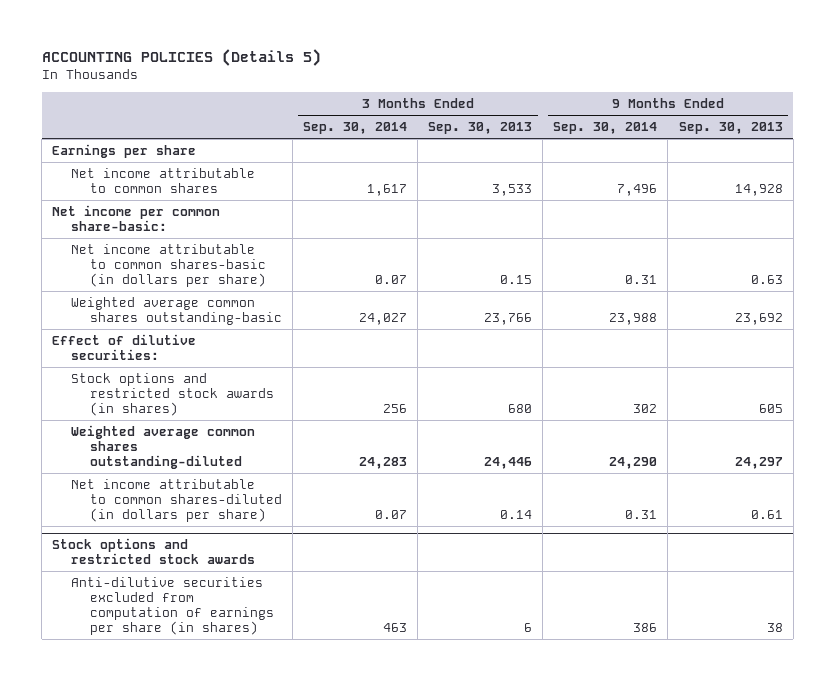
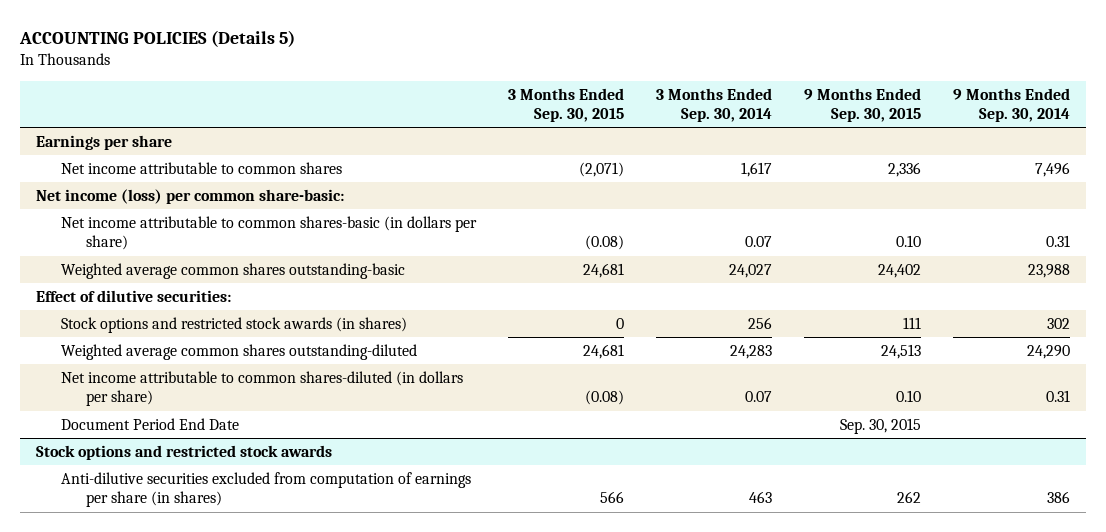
- | 3 Months Ended Sep. 30, 2014 | 3 Months Ended Sep. 30, 2013 | 9 Months Ended Sep. 30, 2014 | 9 Months Ended Sep. 30, 2013
+ | 3 Months Ended Sep. 30, 2015 | 3 Months Ended Sep. 30, 2014 | 9 Months Ended Sep. 30, 2015 | 9 Months Ended Sep. 30, 2014
- Net income per common share-basic:
+ Net income (loss) per common share-basic:
+ Document Period End Date | | | Sep. 30, 2015 |

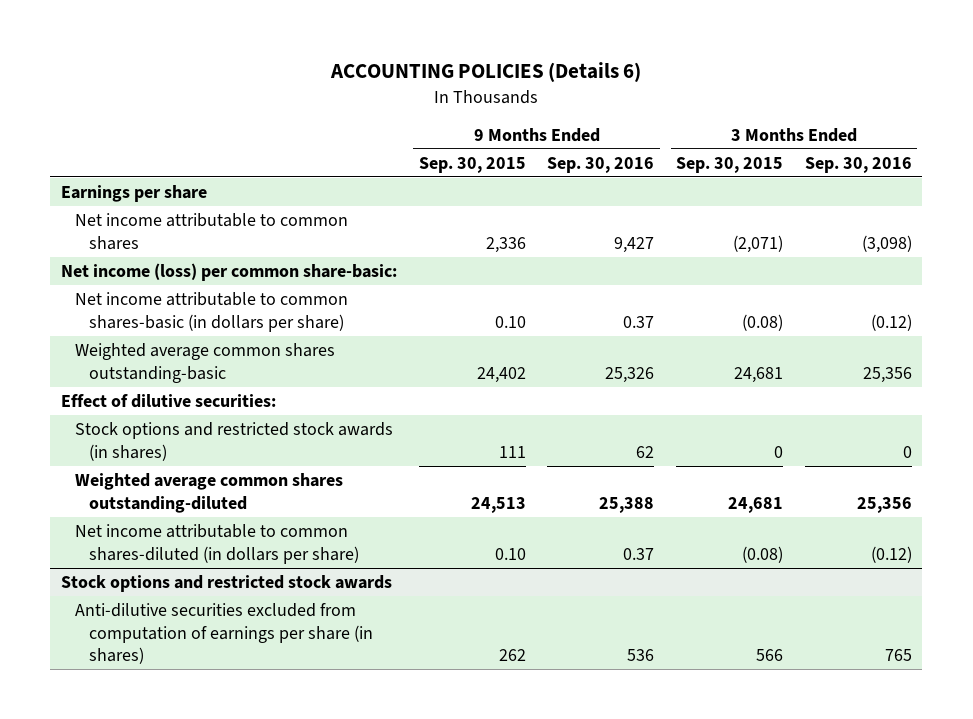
- ACCOUNTING POLICIES (Details 5)
+ ACCOUNTING POLICIES (Details 6)
- | 3 Months Ended Sep. 30, 2015 | 3 Months Ended Sep. 30, 2014 | 9 Months Ended Sep. 30, 2015 | 9 Months Ended Sep. 30, 2014
+ | 9 Months Ended Sep. 30, 2015 | 9 Months Ended Sep. 30, 2016 | 3 Months Ended Sep. 30, 2015 | 3 Months Ended Sep. 30, 2016
- Document Period End Date | | | Sep. 30, 2015 |

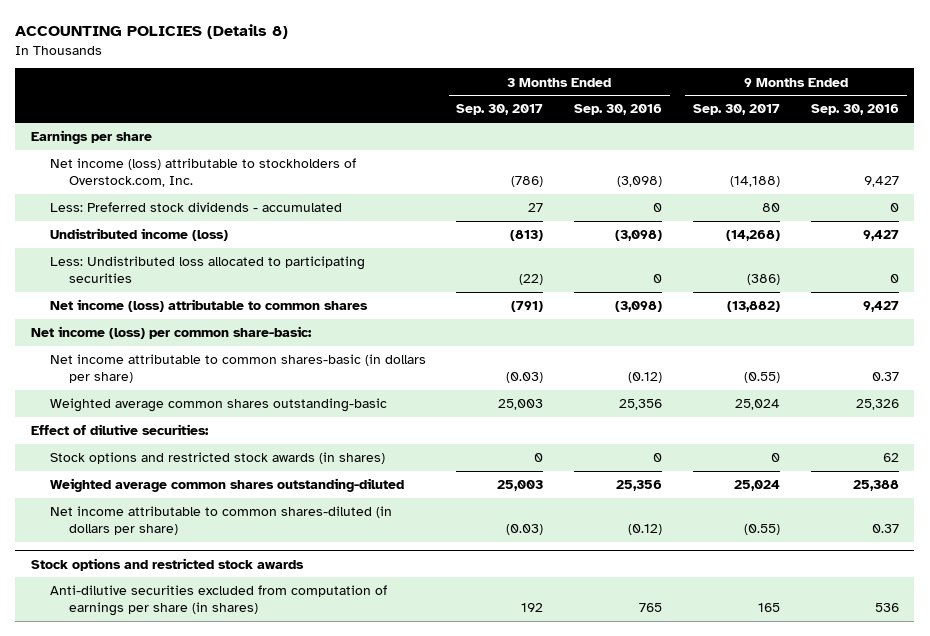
- ACCOUNTING POLICIES (Details 6)
+ ACCOUNTING POLICIES (Details 8)
- | 9 Months Ended Sep. 30, 2015 | 9 Months Ended Sep. 30, 2016 | 3 Months Ended Sep. 30, 2015 | 3 Months Ended Sep. 30, 2016
+ | 3 Months Ended Sep. 30, 2017 | 3 Months Ended Sep. 30, 2016 | 9 Months Ended Sep. 30, 2017 | 9 Months Ended Sep. 30, 2016
- Net income attributable to common shares | 2,336 | 9,427 | (2,071) | (3,098)
+ Net income (loss) attributable to stockholders of Overstock.com, Inc. | (786) | (3,098) | (14,188) | 9,427
+ Less: Preferred stock dividends - accumulated | 27 | 0 | 80 | 0
+ Undistributed income (loss) | (813) | (3,098) | (14,268) | 9,427
+ Less: Undistributed loss allocated to participating securities | (22) | 0 | (386) | 0
+ Net income (loss) attributable to common shares | (791) | (3,098) | (13,882) | 9,427

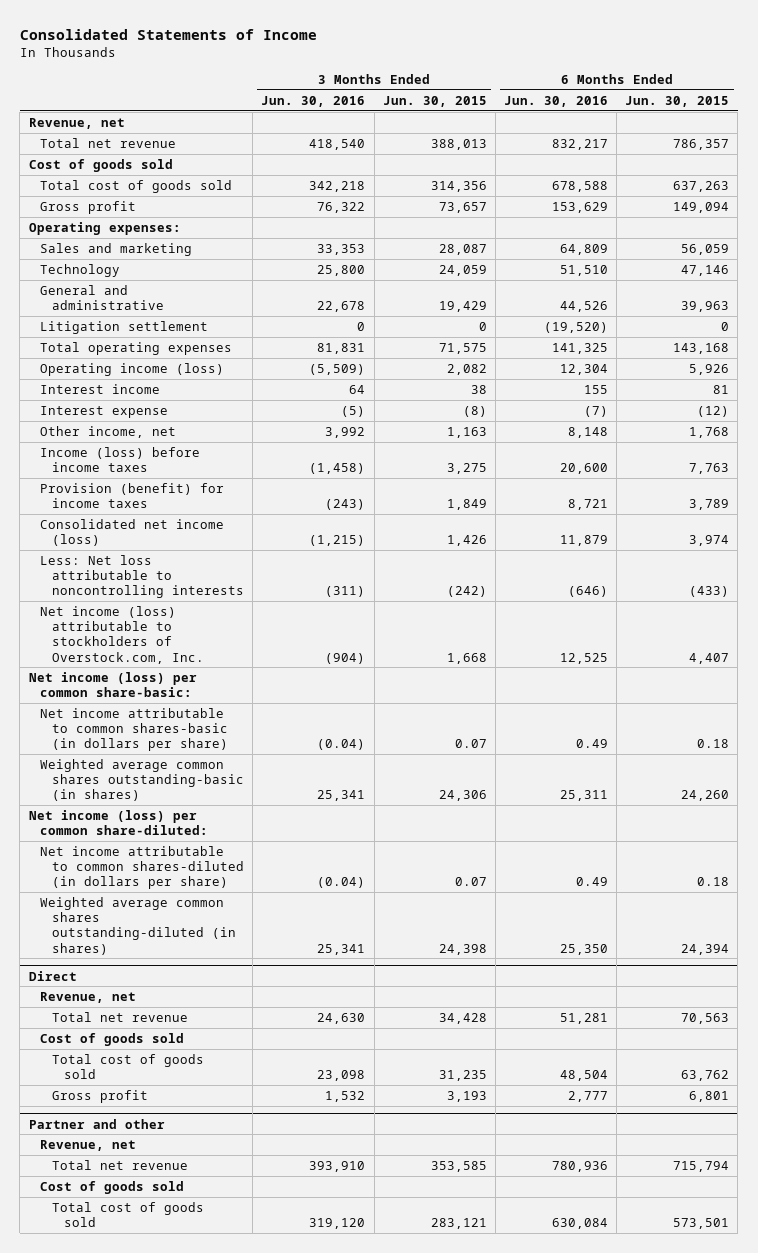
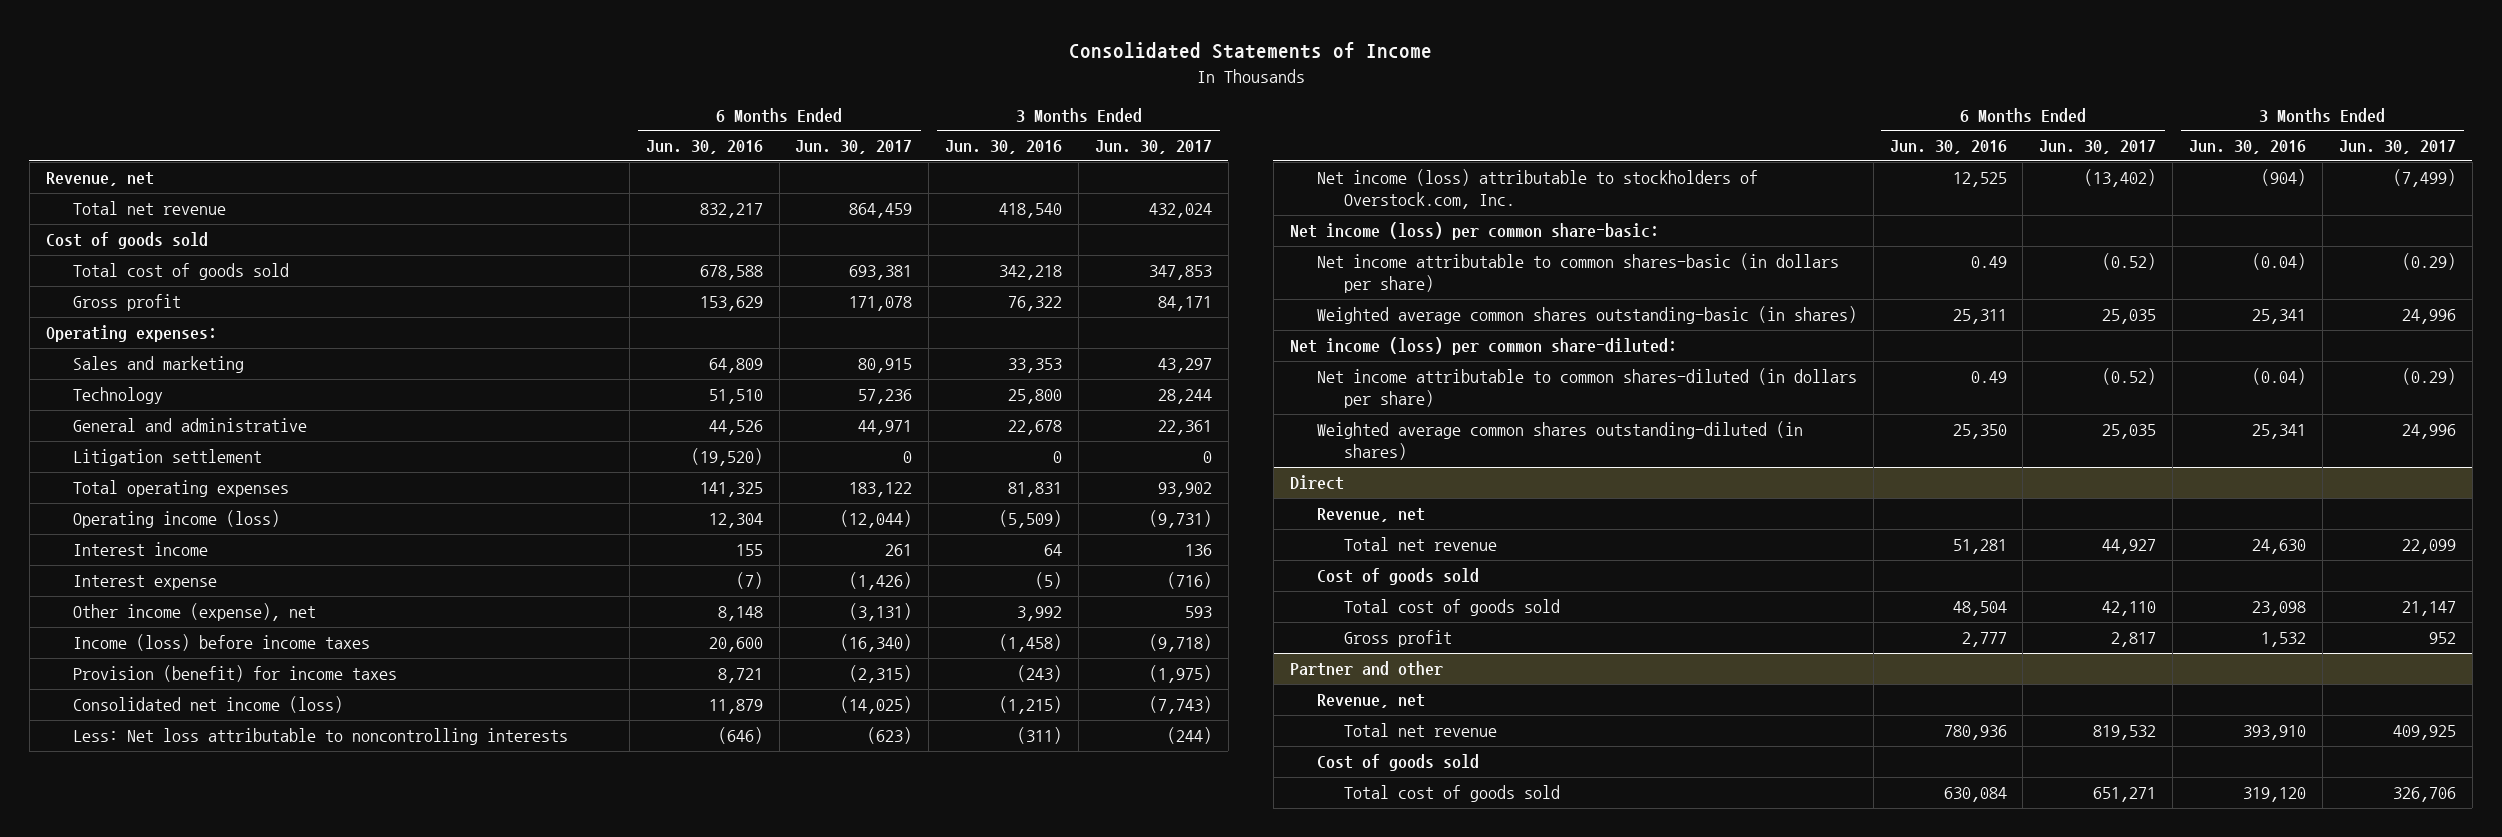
- | 3 Months Ended Jun. 30, 2016 | 3 Months Ended Jun. 30, 2015 | 6 Months Ended Jun. 30, 2016 | 6 Months Ended Jun. 30, 2015
+ | 6 Months Ended Jun. 30, 2016 | 6 Months Ended Jun. 30, 2017 | 3 Months Ended Jun. 30, 2016 | 3 Months Ended Jun. 30, 2017
- Other income, net | 3,992 | 1,163 | 8,148 | 1,768
+ Other income (expense), net | 8,148 | (3,131) | 3,992 | 593

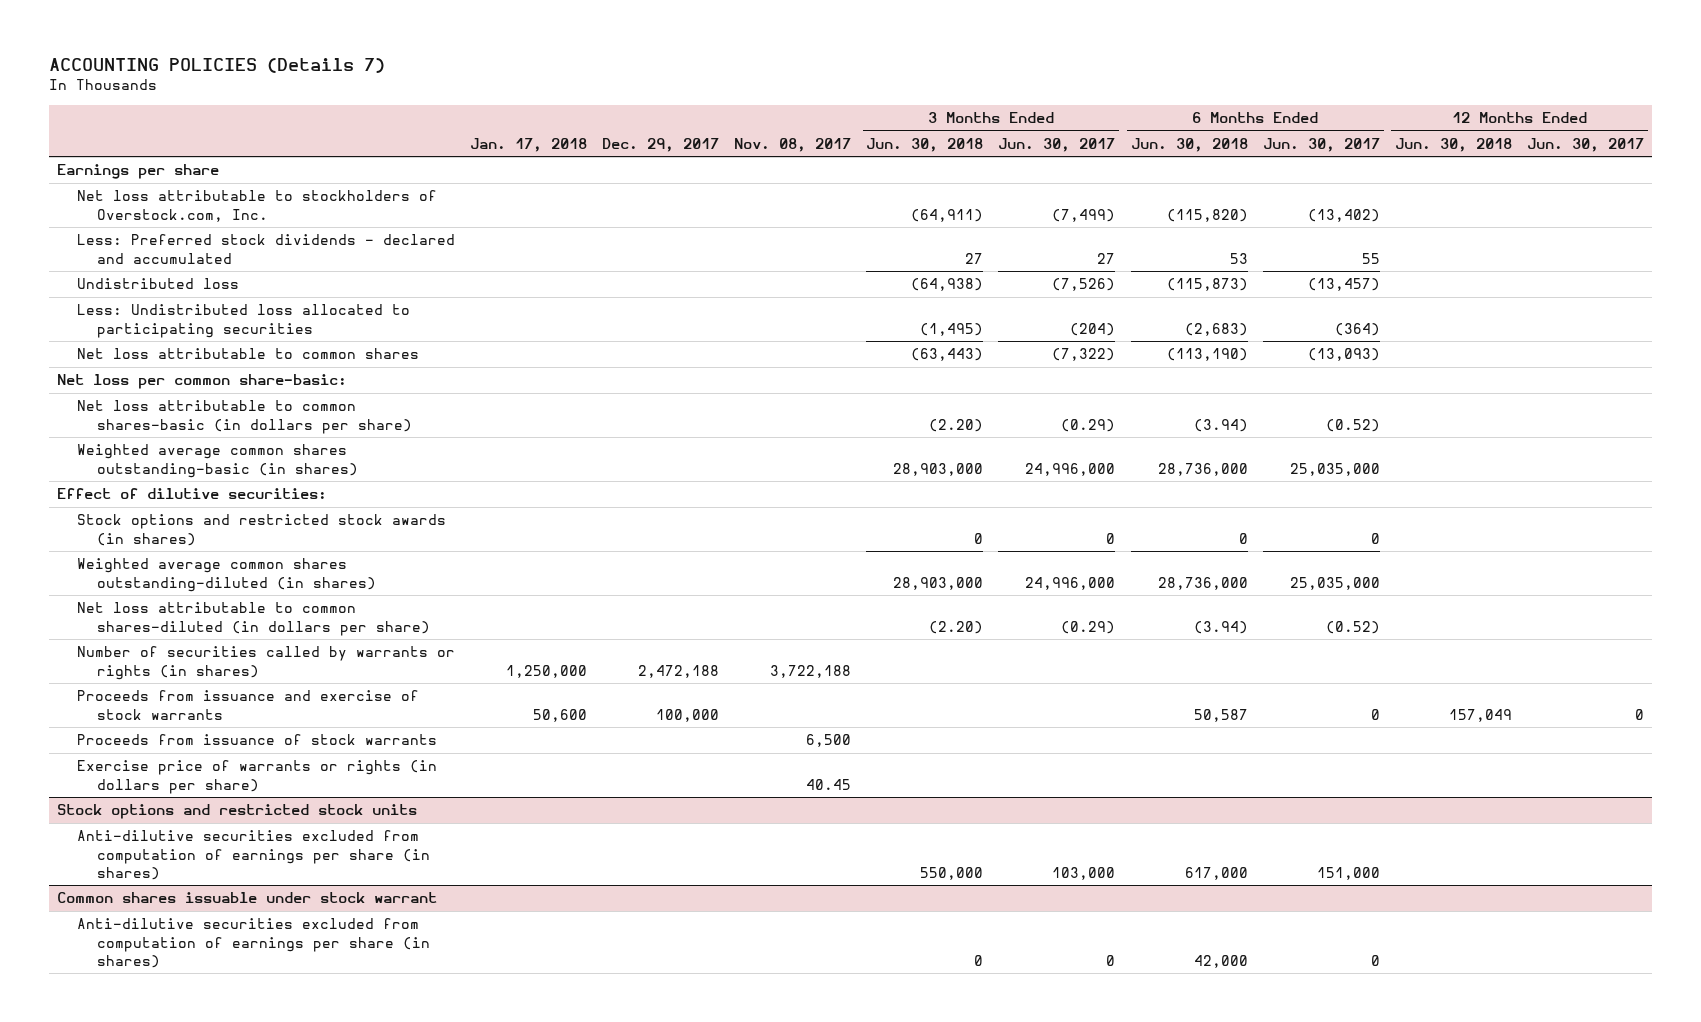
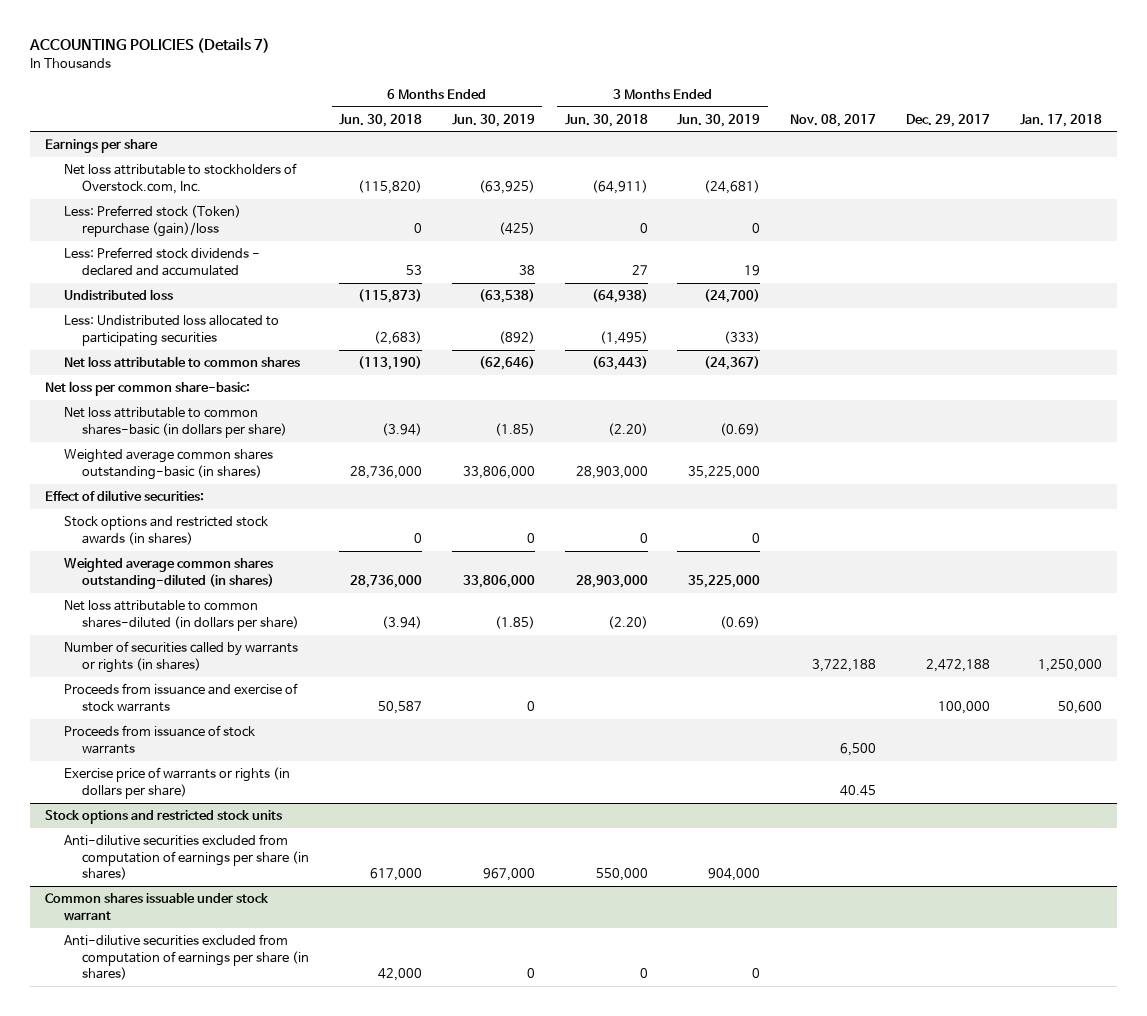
- | Jan. 17, 2018 | Dec. 29, 2017 | Nov. 08, 2017 | 3 Months Ended Jun. 30, 2018 | 3 Months Ended Jun. 30, 2017 | 6 Months Ended Jun. 30, 2018 | 6 Months Ended Jun. 30, 2017 | 12 Months Ended Jun. 30, 2018 | 12 Months Ended Jun. 30, 2017
+ | 6 Months Ended Jun. 30, 2018 | 6 Months Ended Jun. 30, 2019 | 3 Months Ended Jun. 30, 2018 | 3 Months Ended Jun. 30, 2019 | Nov. 08, 2017 | Dec. 29, 2017 | Jan. 17, 2018
+ Less: Preferred stock (Token) repurchase (gain)/loss | 0 | (425) | 0 | 0 | | |

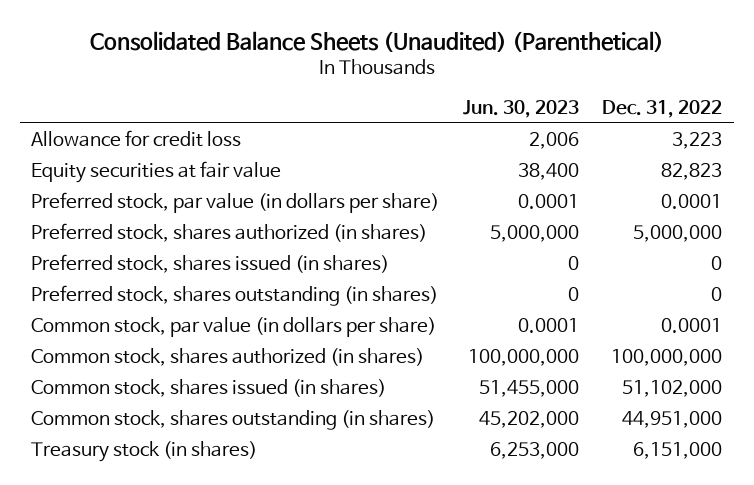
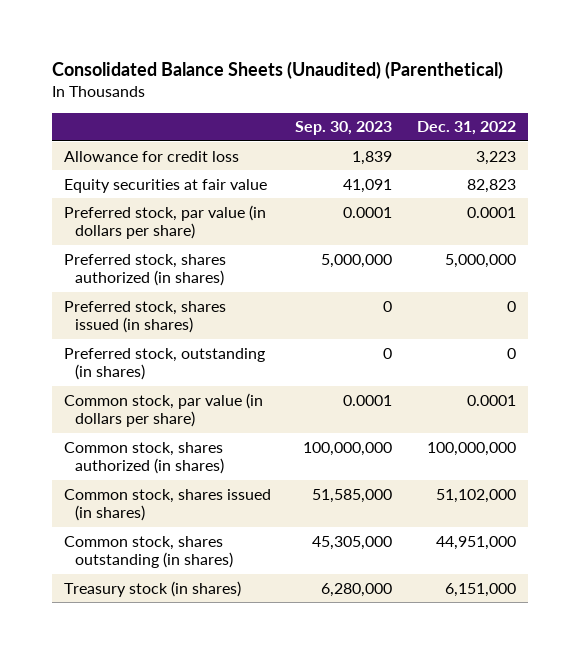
- | Jun. 30, 2023 | Dec. 31, 2022
+ | Sep. 30, 2023 | Dec. 31, 2022
- Preferred stock, shares outstanding (in shares) | 0 | 0
+ Preferred stock, outstanding (in shares) | 0 | 0

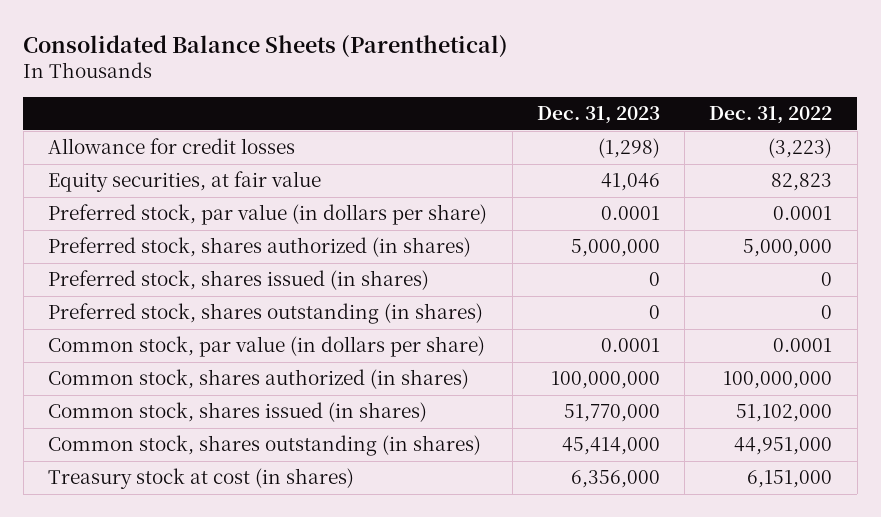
- Consolidated Balance Sheets (Unaudited) (Parenthetical)
+ Consolidated Balance Sheets (Parenthetical)
- | Sep. 30, 2023 | Dec. 31, 2022
+ | Dec. 31, 2023 | Dec. 31, 2022
- Allowance for credit loss | 1,839 | 3,223
- Equity securities at fair value | 41,091 | 82,823
+ Allowance for credit losses | (1,298) | (3,223)
+ Equity securities, at fair value | 41,046 | 82,823
- Preferred stock, outstanding (in shares) | 0 | 0
+ Preferred stock, shares outstanding (in shares) | 0 | 0
- Treasury stock (in shares) | 6,280,000 | 6,151,000
+ Treasury stock at cost (in shares) | 6,356,000 | 6,151,000

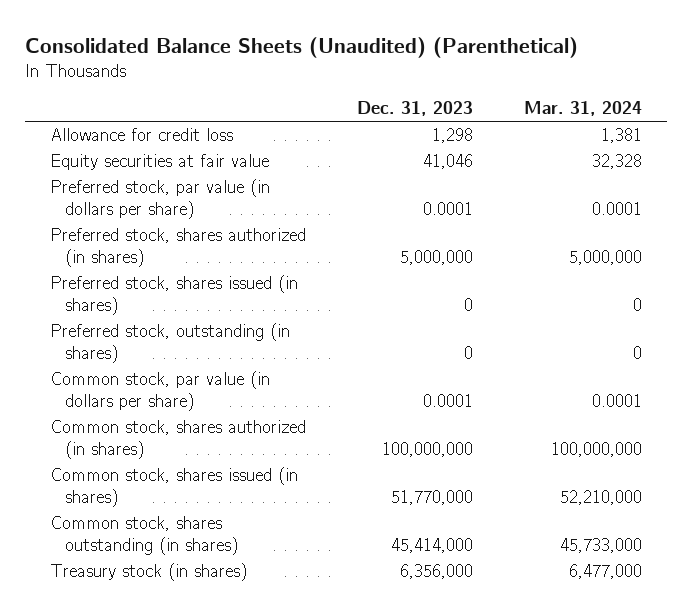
- Consolidated Balance Sheets (Parenthetical)
+ Consolidated Balance Sheets (Unaudited) (Parenthetical)
- | Dec. 31, 2023 | Dec. 31, 2022
+ | Dec. 31, 2023 | Mar. 31, 2024
- Allowance for credit losses | (1,298) | (3,223)
- Equity securities, at fair value | 41,046 | 82,823
+ Allowance for credit loss | 1,298 | 1,381
+ Equity securities at fair value | 41,046 | 32,328
- Preferred stock, shares outstanding (in shares) | 0 | 0
+ Preferred stock, outstanding (in shares) | 0 | 0
- Treasury stock at cost (in shares) | 6,356,000 | 6,151,000
+ Treasury stock (in shares) | 6,356,000 | 6,477,000

